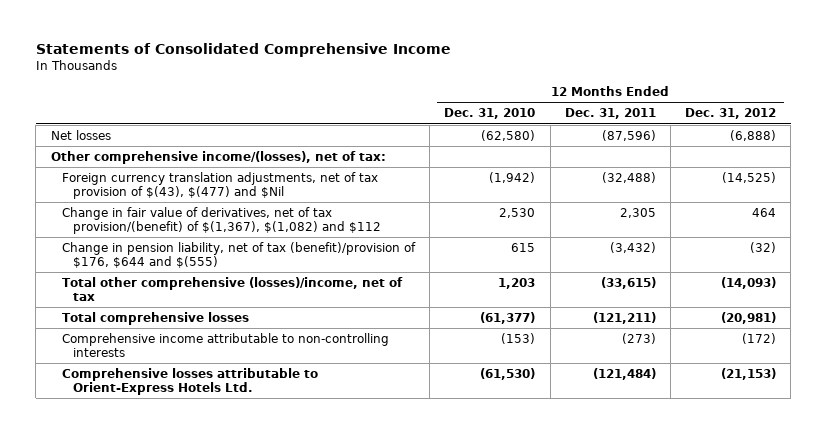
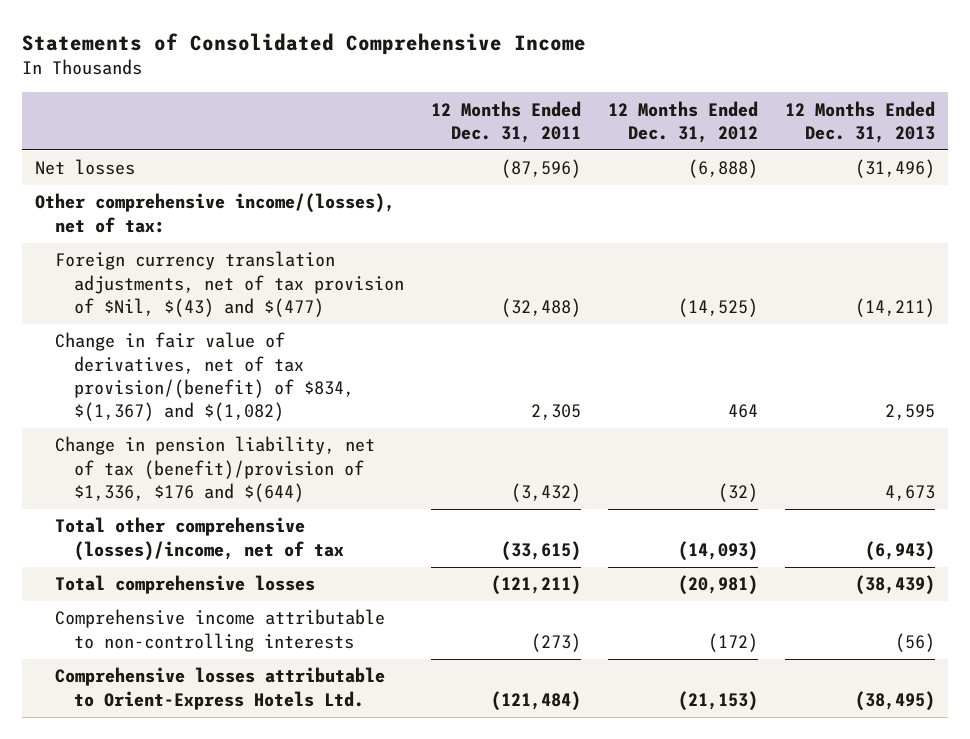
- | 12 Months Ended Dec. 31, 2010 | 12 Months Ended Dec. 31, 2011 | 12 Months Ended Dec. 31, 2012
+ | 12 Months Ended Dec. 31, 2011 | 12 Months Ended Dec. 31, 2012 | 12 Months Ended Dec. 31, 2013
- Foreign currency translation adjustments, net of tax provision of $(43), $(477) and $Nil | (1,942) | (32,488) | (14,525)
- Change in fair value of derivatives, net of tax provision/(benefit) of $(1,367), $(1,082) and $112 | 2,530 | 2,305 | 464
- Change in pension liability, net of tax (benefit)/provision of $176, $644 and $(555) | 615 | (3,432) | (32)
+ Foreign currency translation adjustments, net of tax provision of $Nil, $(43) and $(477) | (32,488) | (14,525) | (14,211)
+ Change in fair value of derivatives, net of tax provision/(benefit) of $834, $(1,367) and $(1,082) | 2,305 | 464 | 2,595
+ Change in pension liability, net of tax (benefit)/provision of $1,336, $176 and $(644) | (3,432) | (32) | 4,673

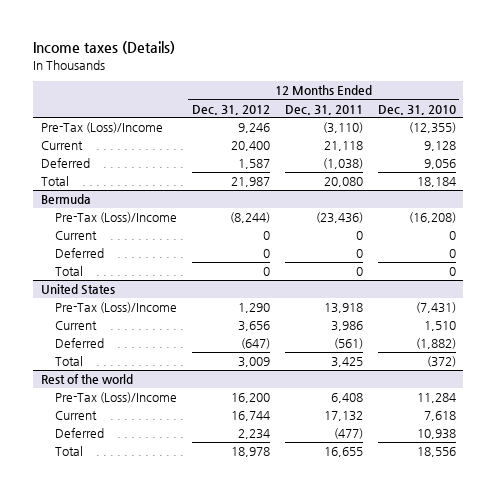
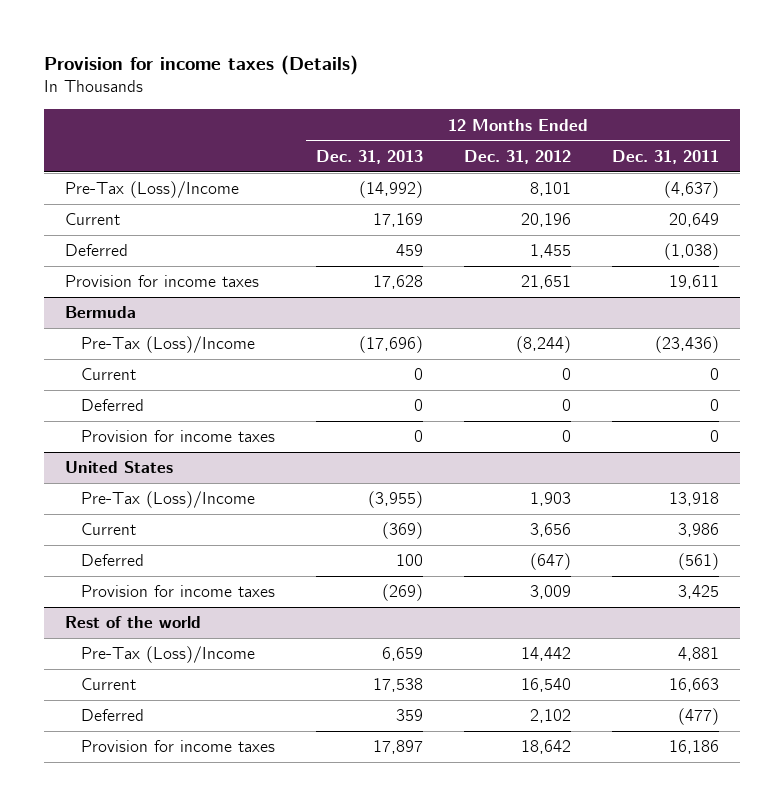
- Income taxes (Details)
+ Provision for income taxes (Details)
- | 12 Months Ended Dec. 31, 2012 | 12 Months Ended Dec. 31, 2011 | 12 Months Ended Dec. 31, 2010
+ | 12 Months Ended Dec. 31, 2013 | 12 Months Ended Dec. 31, 2012 | 12 Months Ended Dec. 31, 2011
- Pre-Tax (Loss)/Income | 9,246 | (3,110) | (12,355)
- Current | 20,400 | 21,118 | 9,128
- Deferred | 1,587 | (1,038) | 9,056
- Total | 21,987 | 20,080 | 18,184
+ Pre-Tax (Loss)/Income | (14,992) | 8,101 | (4,637)
+ Current | 17,169 | 20,196 | 20,649
+ Deferred | 459 | 1,455 | (1,038)
+ Provision for income taxes | 17,628 | 21,651 | 19,611
@ Bermuda
- Total | 0 | 0 | 0
+ Provision for income taxes | 0 | 0 | 0
@ United States
- Pre-Tax (Loss)/Income | 1,290 | 13,918 | (7,431)
+ Pre-Tax (Loss)/Income | (3,955) | 1,903 | 13,918
- Total | 3,009 | 3,425 | (372)
+ Provision for income taxes | (269) | 3,009 | 3,425
@ Rest of the world
- Pre-Tax (Loss)/Income | 16,200 | 6,408 | 11,284
- Current | 16,744 | 17,132 | 7,618
- Deferred | 2,234 | (477) | 10,938
- Total | 18,978 | 16,655 | 18,556
+ Pre-Tax (Loss)/Income | 6,659 | 14,442 | 4,881
+ Current | 17,538 | 16,540 | 16,663
+ Deferred | 359 | 2,102 | (477)
+ Provision for income taxes | 17,897 | 18,642 | 16,186

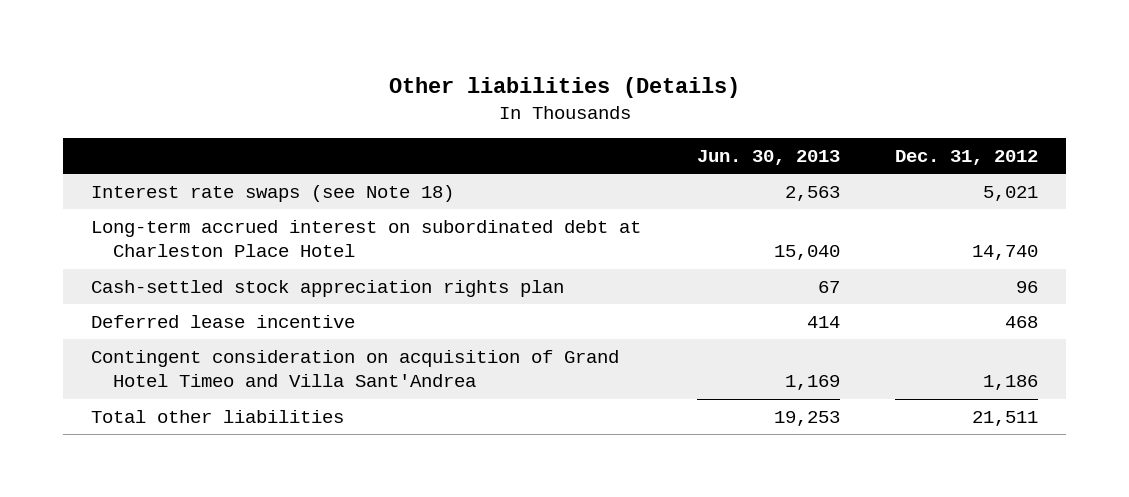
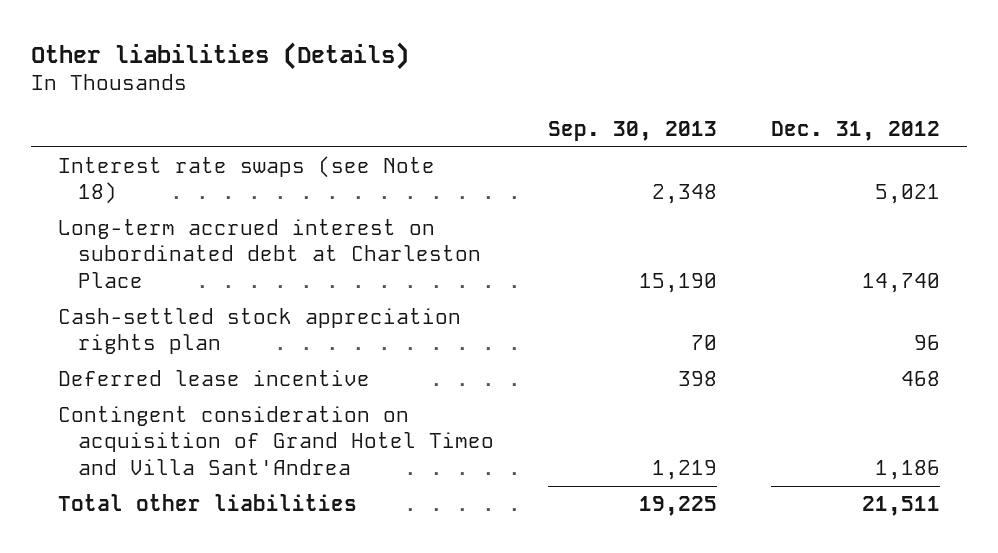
- | Jun. 30, 2013 | Dec. 31, 2012
+ | Sep. 30, 2013 | Dec. 31, 2012
- Long-term accrued interest on subordinated debt at Charleston Place Hotel | 15,040 | 14,740
+ Long-term accrued interest on subordinated debt at Charleston Place | 15,190 | 14,740

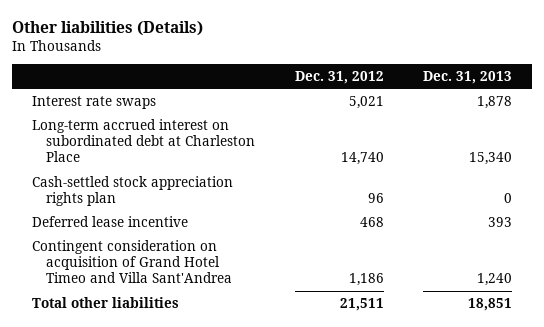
- | Sep. 30, 2013 | Dec. 31, 2012
+ | Dec. 31, 2012 | Dec. 31, 2013
- Interest rate swaps (see Note 18) | 2,348 | 5,021
+ Interest rate swaps | 5,021 | 1,878

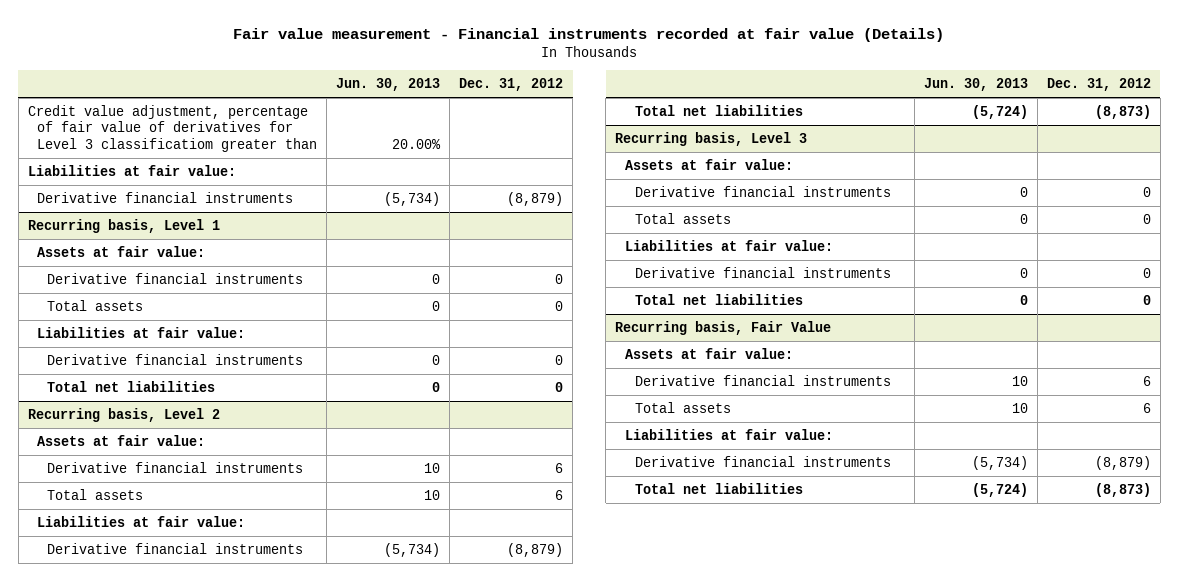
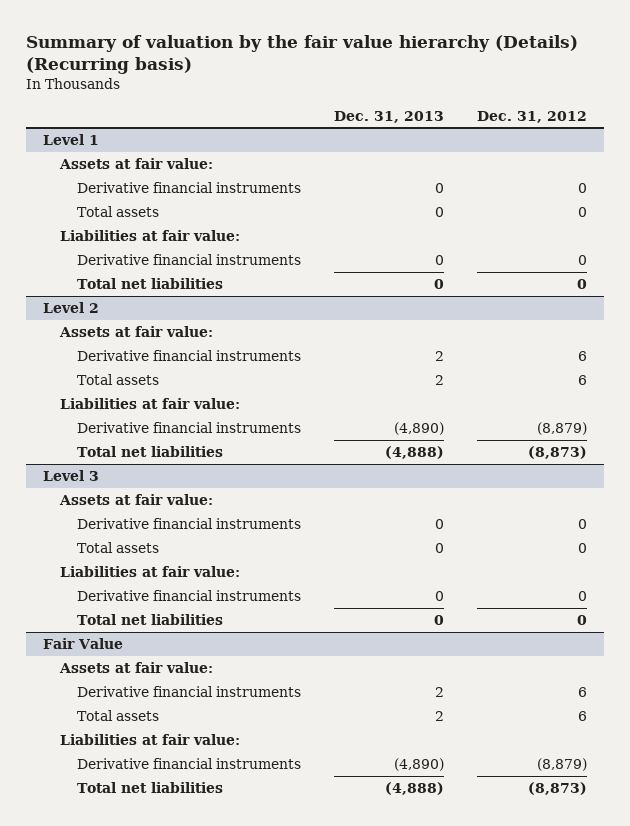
- Fair value measurement - Financial instruments recorded at fair value (Details)
+ Summary of valuation by the fair value hierarchy (Details) (Recurring basis)
- | Jun. 30, 2013 | Dec. 31, 2012
+ | Dec. 31, 2013 | Dec. 31, 2012
- Credit value adjustment, percentage of fair value of derivatives for Level 3 classificatiom greater than | 20.00% |
- Liabilities at fair value:
- Derivative financial instruments | (5,734) | (8,879)
- Recurring basis, Level 1
+ Level 1
- Recurring basis, Level 2
+ Level 2
- Recurring basis, Level 3
+ Level 3
- Recurring basis, Fair Value
+ Fair Value

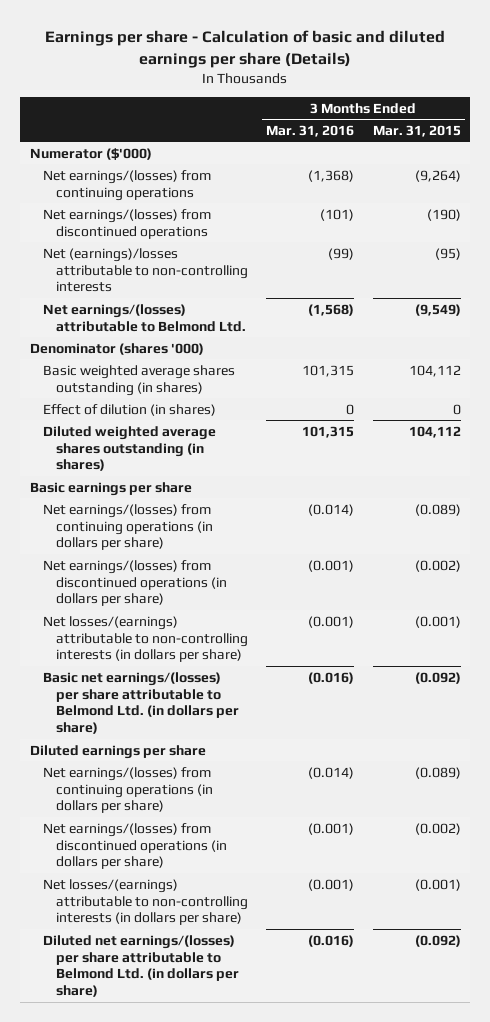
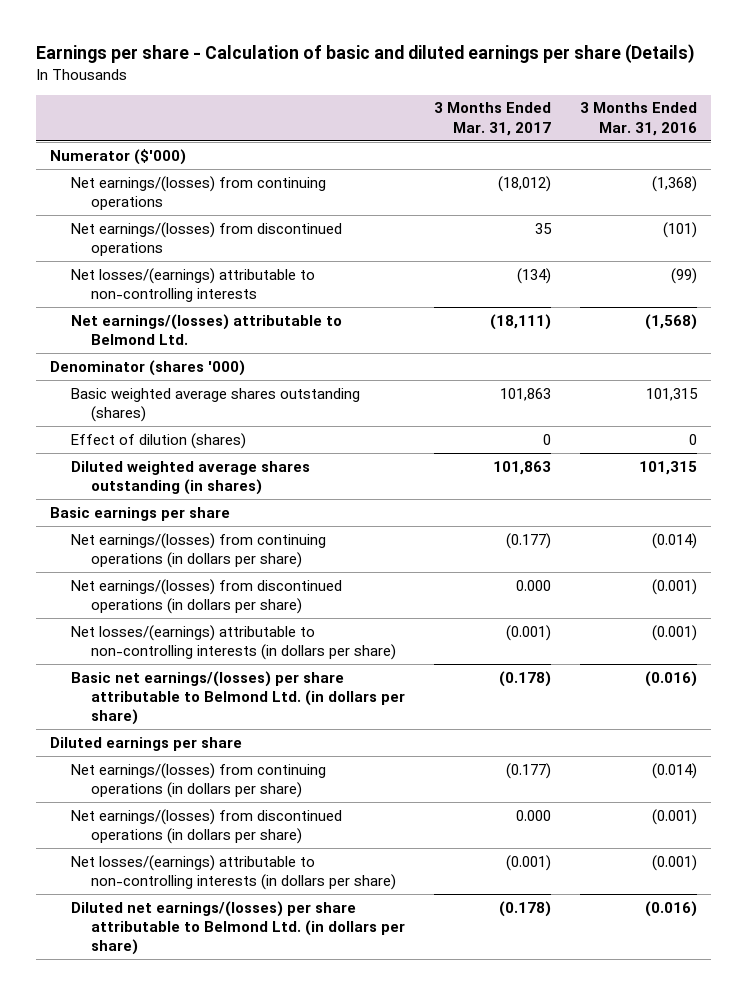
- | 3 Months Ended Mar. 31, 2016 | 3 Months Ended Mar. 31, 2015
+ | 3 Months Ended Mar. 31, 2017 | 3 Months Ended Mar. 31, 2016
- Net (earnings)/losses attributable to non-controlling interests | (99) | (95)
+ Net losses/(earnings) attributable to non-controlling interests | (134) | (99)
- Basic weighted average shares outstanding (in shares) | 101,315 | 104,112
- Effect of dilution (in shares) | 0 | 0
+ Basic weighted average shares outstanding (shares) | 101,863 | 101,315
+ Effect of dilution (shares) | 0 | 0

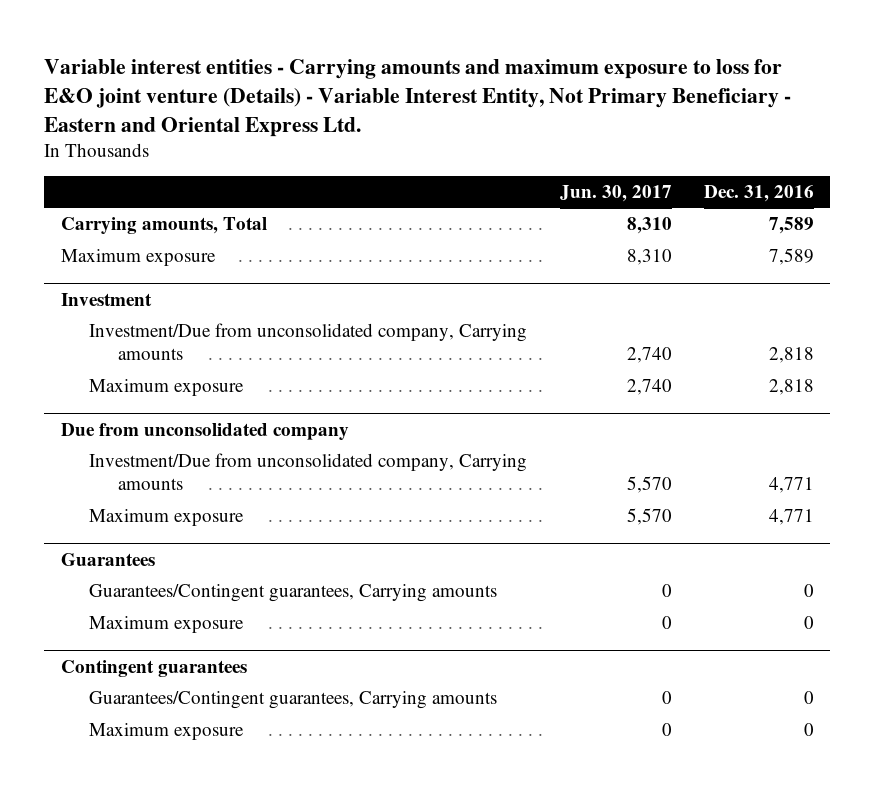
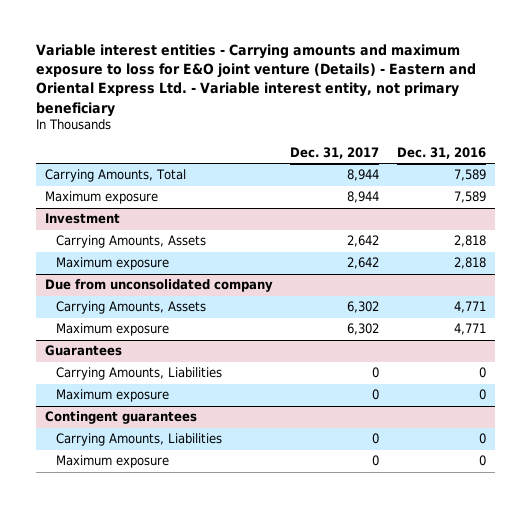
- Variable interest entities - Carrying amounts and maximum exposure to loss for E&O joint venture (Details) - Variable Interest Entity, Not Primary Beneficiary - Eastern and Oriental Express Ltd.
+ Variable interest entities - Carrying amounts and maximum exposure to loss for E&O joint venture (Details) - Eastern and Oriental Express Ltd. - Variable interest entity, not primary beneficiary
- | Jun. 30, 2017 | Dec. 31, 2016
+ | Dec. 31, 2017 | Dec. 31, 2016
- Carrying amounts, Total | 8,310 | 7,589
+ Carrying Amounts, Total | 8,944 | 7,589
@ Investment
- Investment/Due from unconsolidated company, Carrying amounts | 2,740 | 2,818
+ Carrying Amounts, Assets | 2,642 | 2,818
@ Due from unconsolidated company
- Investment/Due from unconsolidated company, Carrying amounts | 5,570 | 4,771
+ Carrying Amounts, Assets | 6,302 | 4,771
@ Guarantees
- Guarantees/Contingent guarantees, Carrying amounts | 0 | 0
+ Carrying Amounts, Liabilities | 0 | 0
@ Contingent guarantees
- Guarantees/Contingent guarantees, Carrying amounts | 0 | 0
+ Carrying Amounts, Liabilities | 0 | 0

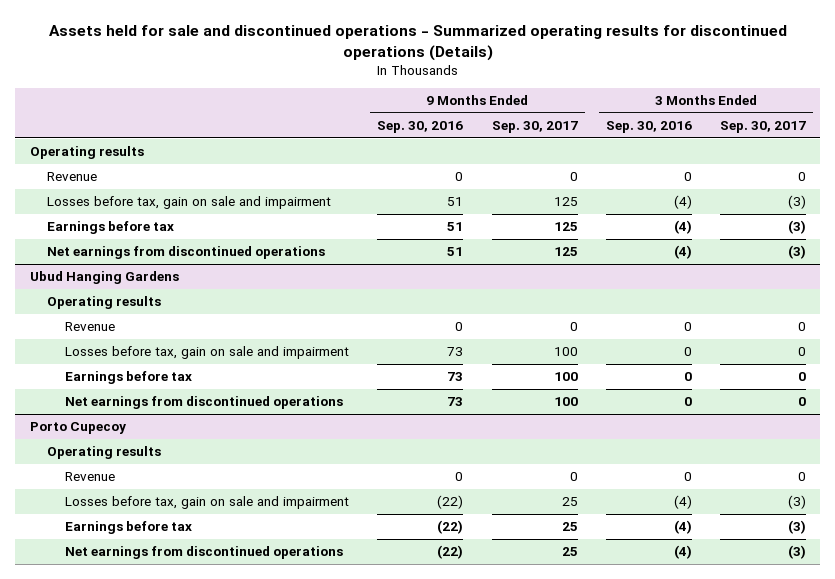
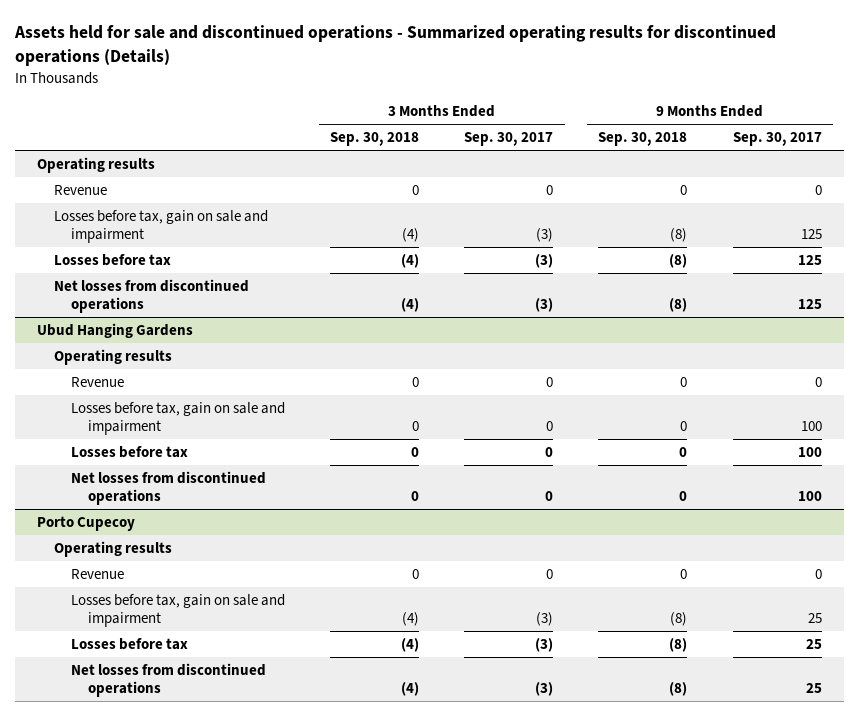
- | 9 Months Ended Sep. 30, 2016 | 9 Months Ended Sep. 30, 2017 | 3 Months Ended Sep. 30, 2016 | 3 Months Ended Sep. 30, 2017
+ | 3 Months Ended Sep. 30, 2018 | 3 Months Ended Sep. 30, 2017 | 9 Months Ended Sep. 30, 2018 | 9 Months Ended Sep. 30, 2017
- Earnings before tax | 51 | 125 | (4) | (3)
- Net earnings from discontinued operations | 51 | 125 | (4) | (3)
+ Losses before tax | (4) | (3) | (8) | 125
+ Net losses from discontinued operations | (4) | (3) | (8) | 125
@ Ubud Hanging Gardens
- Earnings before tax | 73 | 100 | 0 | 0
- Net earnings from discontinued operations | 73 | 100 | 0 | 0
+ Losses before tax | 0 | 0 | 0 | 100
+ Net losses from discontinued operations | 0 | 0 | 0 | 100
@ Porto Cupecoy
- Earnings before tax | (22) | 25 | (4) | (3)
- Net earnings from discontinued operations | (22) | 25 | (4) | (3)
+ Losses before tax | (4) | (3) | (8) | 25
+ Net losses from discontinued operations | (4) | (3) | (8) | 25

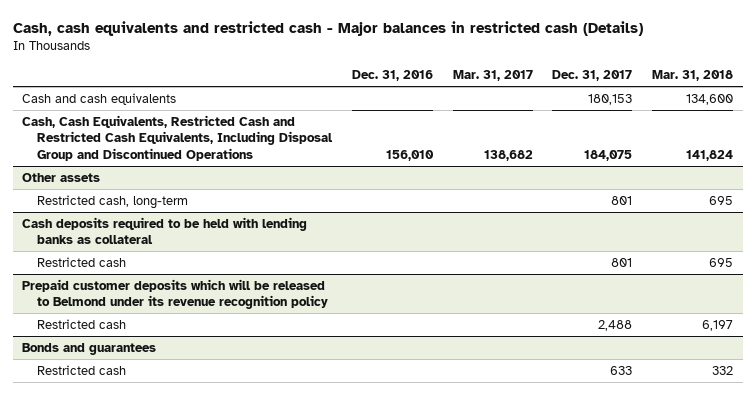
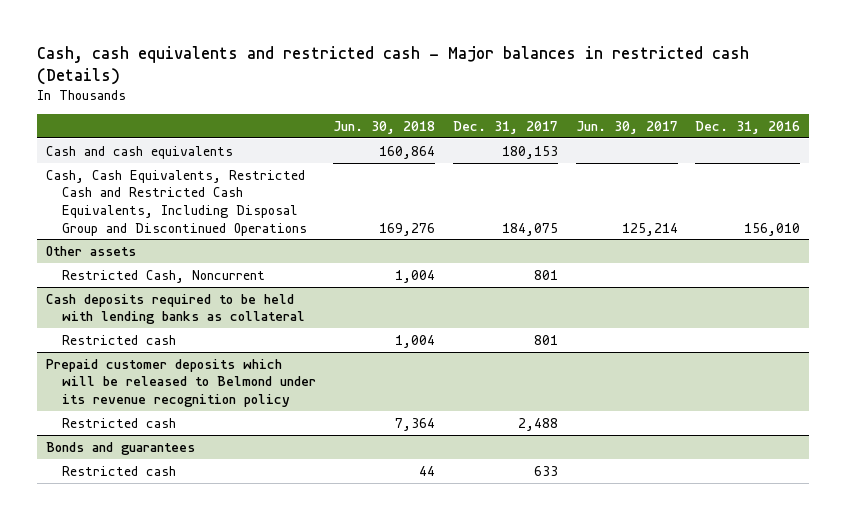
- | Dec. 31, 2016 | Mar. 31, 2017 | Dec. 31, 2017 | Mar. 31, 2018
+ | Jun. 30, 2018 | Dec. 31, 2017 | Jun. 30, 2017 | Dec. 31, 2016
@ Other assets
- Restricted cash, long-term | | | 801 | 695
+ Restricted Cash, Noncurrent | 1,004 | 801 | |

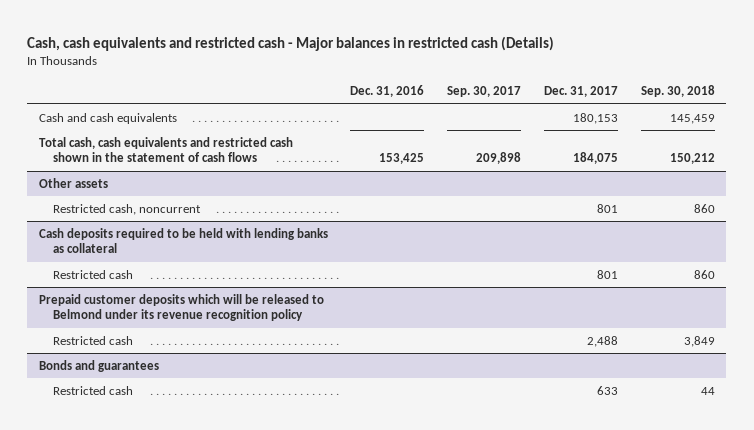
- | Jun. 30, 2018 | Dec. 31, 2017 | Jun. 30, 2017 | Dec. 31, 2016
+ | Dec. 31, 2016 | Sep. 30, 2017 | Dec. 31, 2017 | Sep. 30, 2018
- Cash, Cash Equivalents, Restricted Cash and Restricted Cash Equivalents, Including Disposal Group and Discontinued Operations | 169,276 | 184,075 | 125,214 | 156,010
+ Total cash, cash equivalents and restricted cash shown in the statement of cash flows | 153,425 | 209,898 | 184,075 | 150,212
@ Other assets
- Restricted Cash, Noncurrent | 1,004 | 801 | |
+ Restricted cash, noncurrent | | | 801 | 860

